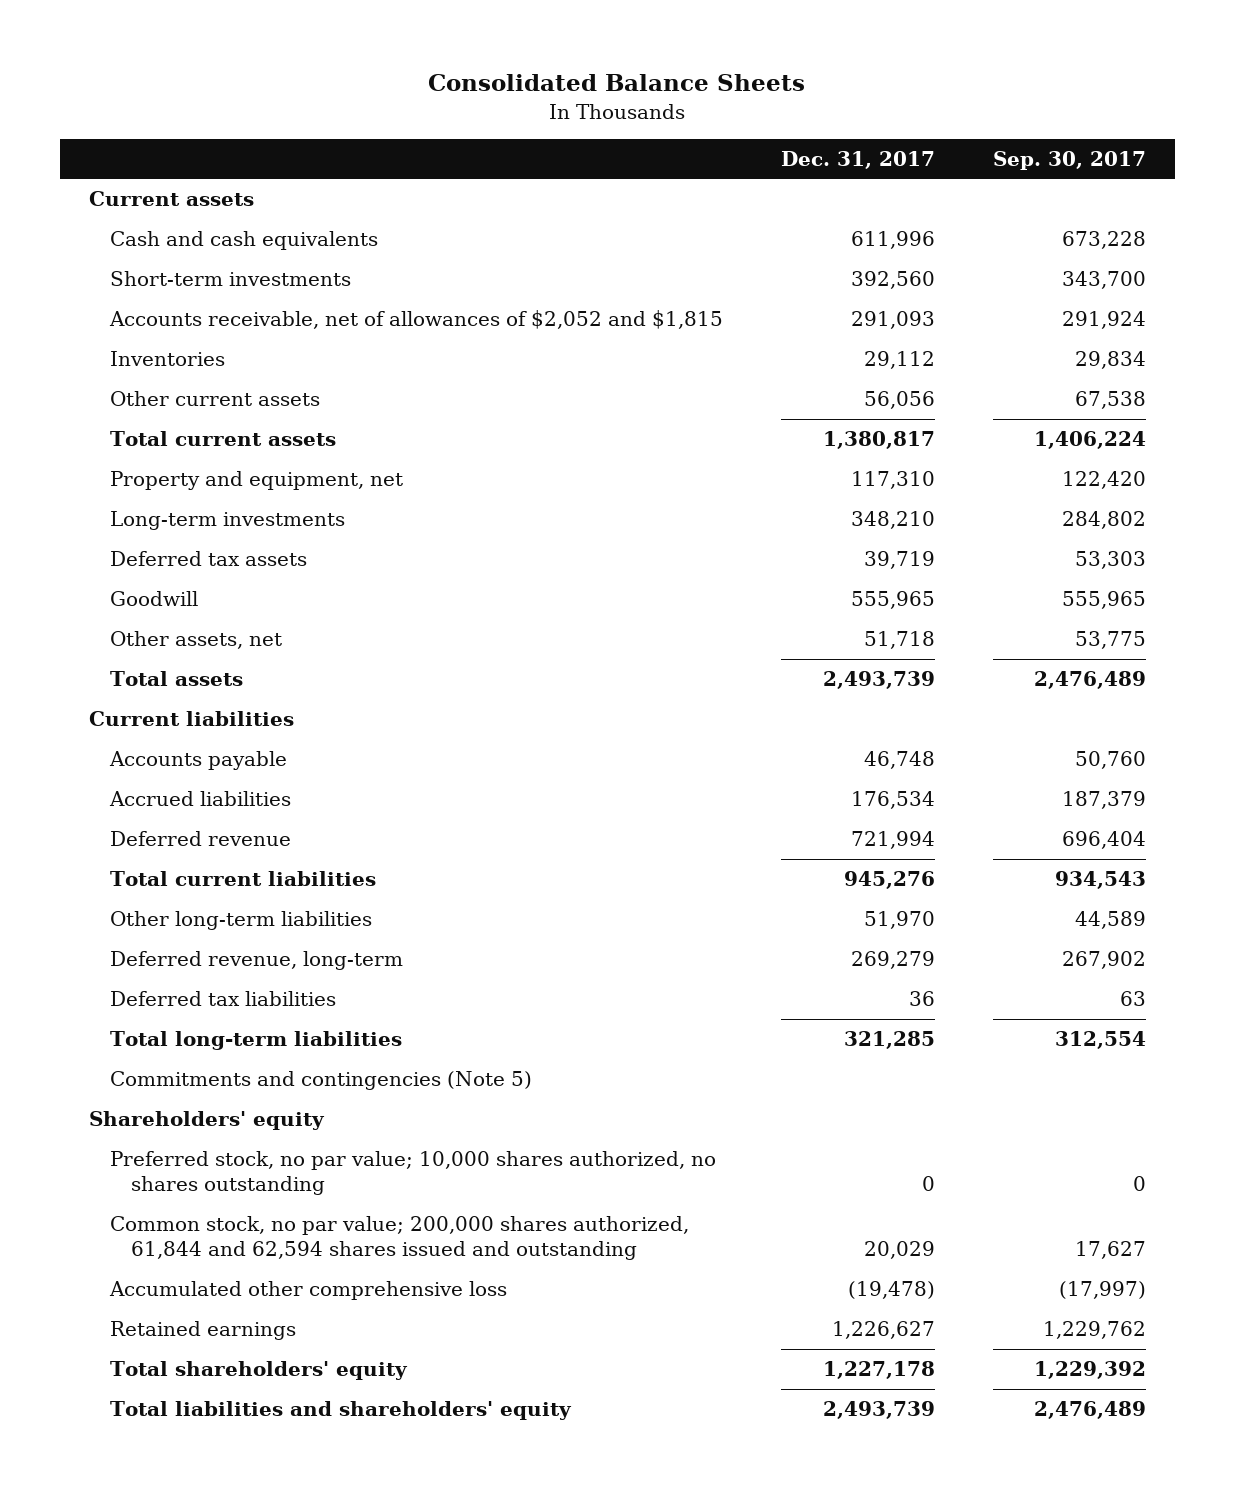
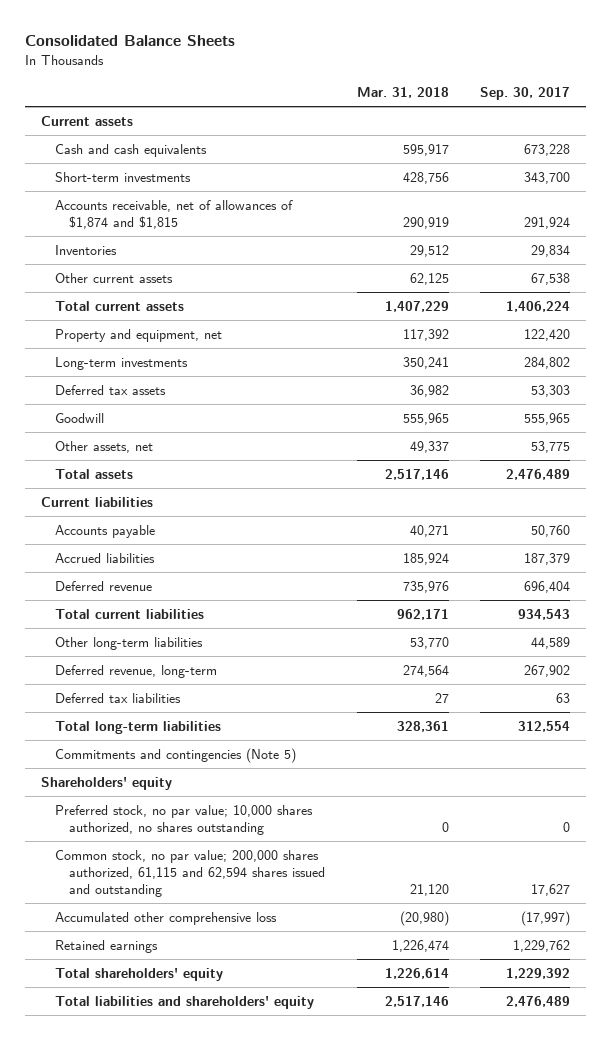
- | Dec. 31, 2017 | Sep. 30, 2017
+ | Mar. 31, 2018 | Sep. 30, 2017
- Accounts receivable, net of allowances of $2,052 and $1,815 | 291,093 | 291,924
+ Accounts receivable, net of allowances of $1,874 and $1,815 | 290,919 | 291,924
- Common stock, no par value; 200,000 shares authorized, 61,844 and 62,594 shares issued and outstanding | 20,029 | 17,627
+ Common stock, no par value; 200,000 shares authorized, 61,115 and 62,594 shares issued and outstanding | 21,120 | 17,627

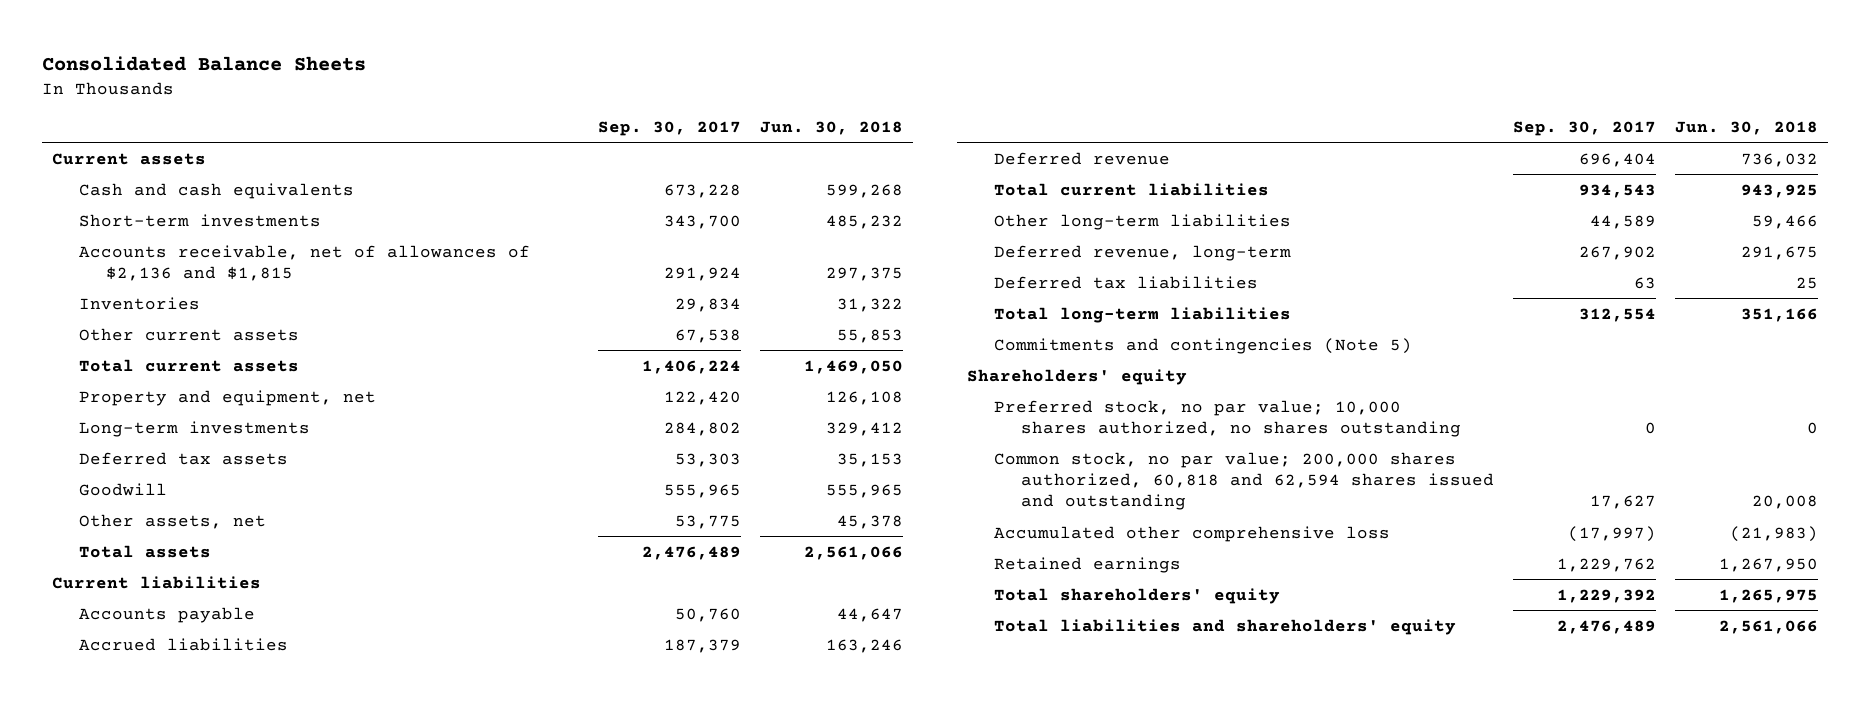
- | Mar. 31, 2018 | Sep. 30, 2017
+ | Sep. 30, 2017 | Jun. 30, 2018
- Accounts receivable, net of allowances of $1,874 and $1,815 | 290,919 | 291,924
+ Accounts receivable, net of allowances of $2,136 and $1,815 | 291,924 | 297,375
- Common stock, no par value; 200,000 shares authorized, 61,115 and 62,594 shares issued and outstanding | 21,120 | 17,627
+ Common stock, no par value; 200,000 shares authorized, 60,818 and 62,594 shares issued and outstanding | 17,627 | 20,008

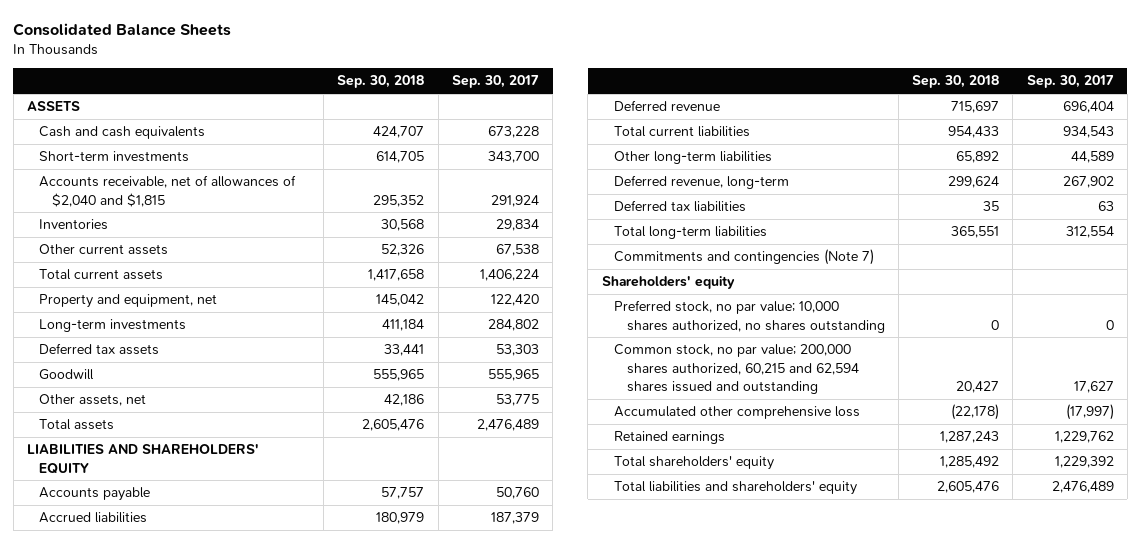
- | Sep. 30, 2017 | Jun. 30, 2018
+ | Sep. 30, 2018 | Sep. 30, 2017
- Current assets
+ ASSETS
- Accounts receivable, net of allowances of $2,136 and $1,815 | 291,924 | 297,375
+ Accounts receivable, net of allowances of $2,040 and $1,815 | 295,352 | 291,924
- Current liabilities
+ LIABILITIES AND SHAREHOLDERS' EQUITY
- Commitments and contingencies (Note 5)
+ Commitments and contingencies (Note 7)
- Common stock, no par value; 200,000 shares authorized, 60,818 and 62,594 shares issued and outstanding | 17,627 | 20,008
+ Common stock, no par value; 200,000 shares authorized, 60,215 and 62,594 shares issued and outstanding | 20,427 | 17,627

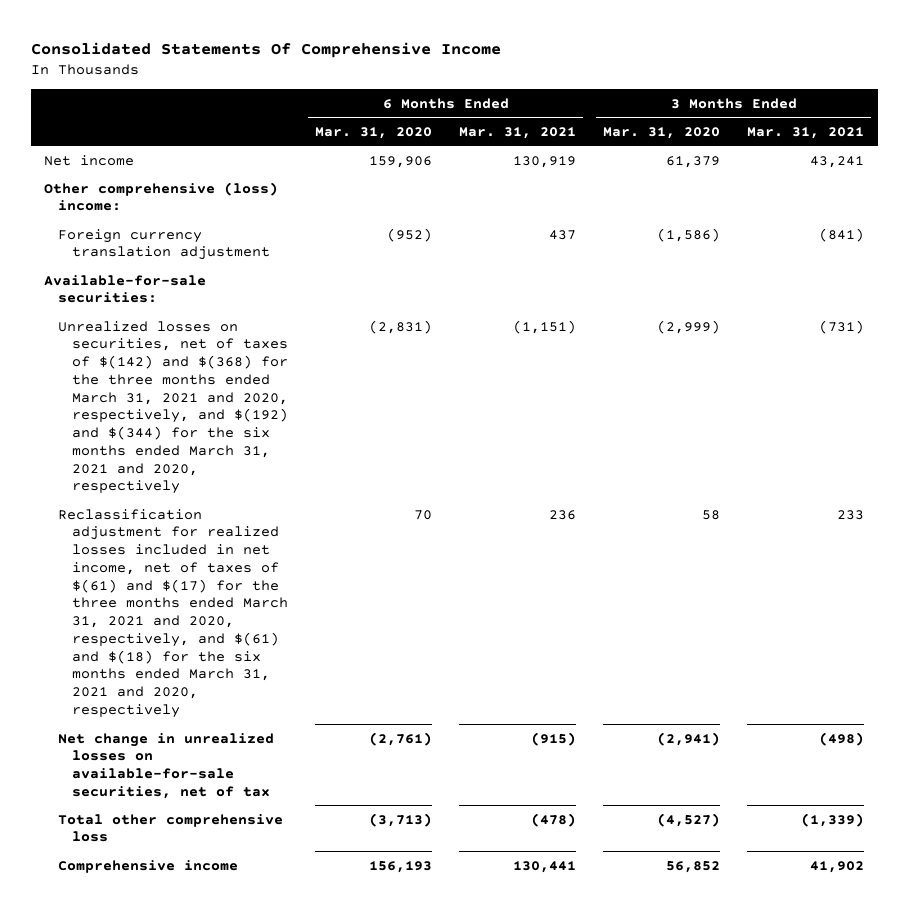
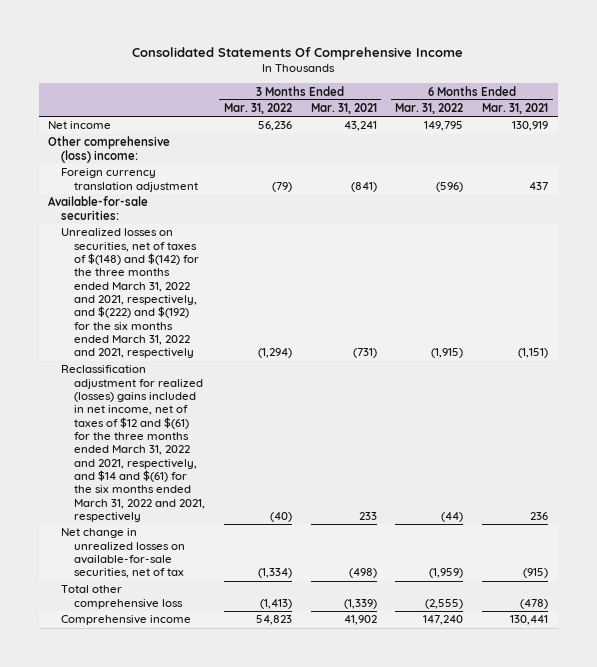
- | 6 Months Ended Mar. 31, 2020 | 6 Months Ended Mar. 31, 2021 | 3 Months Ended Mar. 31, 2020 | 3 Months Ended Mar. 31, 2021
+ | 3 Months Ended Mar. 31, 2022 | 3 Months Ended Mar. 31, 2021 | 6 Months Ended Mar. 31, 2022 | 6 Months Ended Mar. 31, 2021
- Unrealized losses on securities, net of taxes of $(142) and $(368) for the three months ended March 31, 2021 and 2020, respectively, and $(192) and $(344) for the six months ended March 31, 2021 and 2020, respectively | (2,831) | (1,151) | (2,999) | (731)
- Reclassification adjustment for realized losses included in net income, net of taxes of $(61) and $(17) for the three months ended March 31, 2021 and 2020, respectively, and $(61) and $(18) for the six months ended March 31, 2021 and 2020, respectively | 70 | 236 | 58 | 233
+ Unrealized losses on securities, net of taxes of $(148) and $(142) for the three months ended March 31, 2022 and 2021, respectively, and $(222) and $(192) for the six months ended March 31, 2022 and 2021, respectively | (1,294) | (731) | (1,915) | (1,151)
+ Reclassification adjustment for realized (losses) gains included in net income, net of taxes of $12 and $(61) for the three months ended March 31, 2022 and 2021, respectively, and $14 and $(61) for the six months ended March 31, 2022 and 2021, respectively | (40) | 233 | (44) | 236

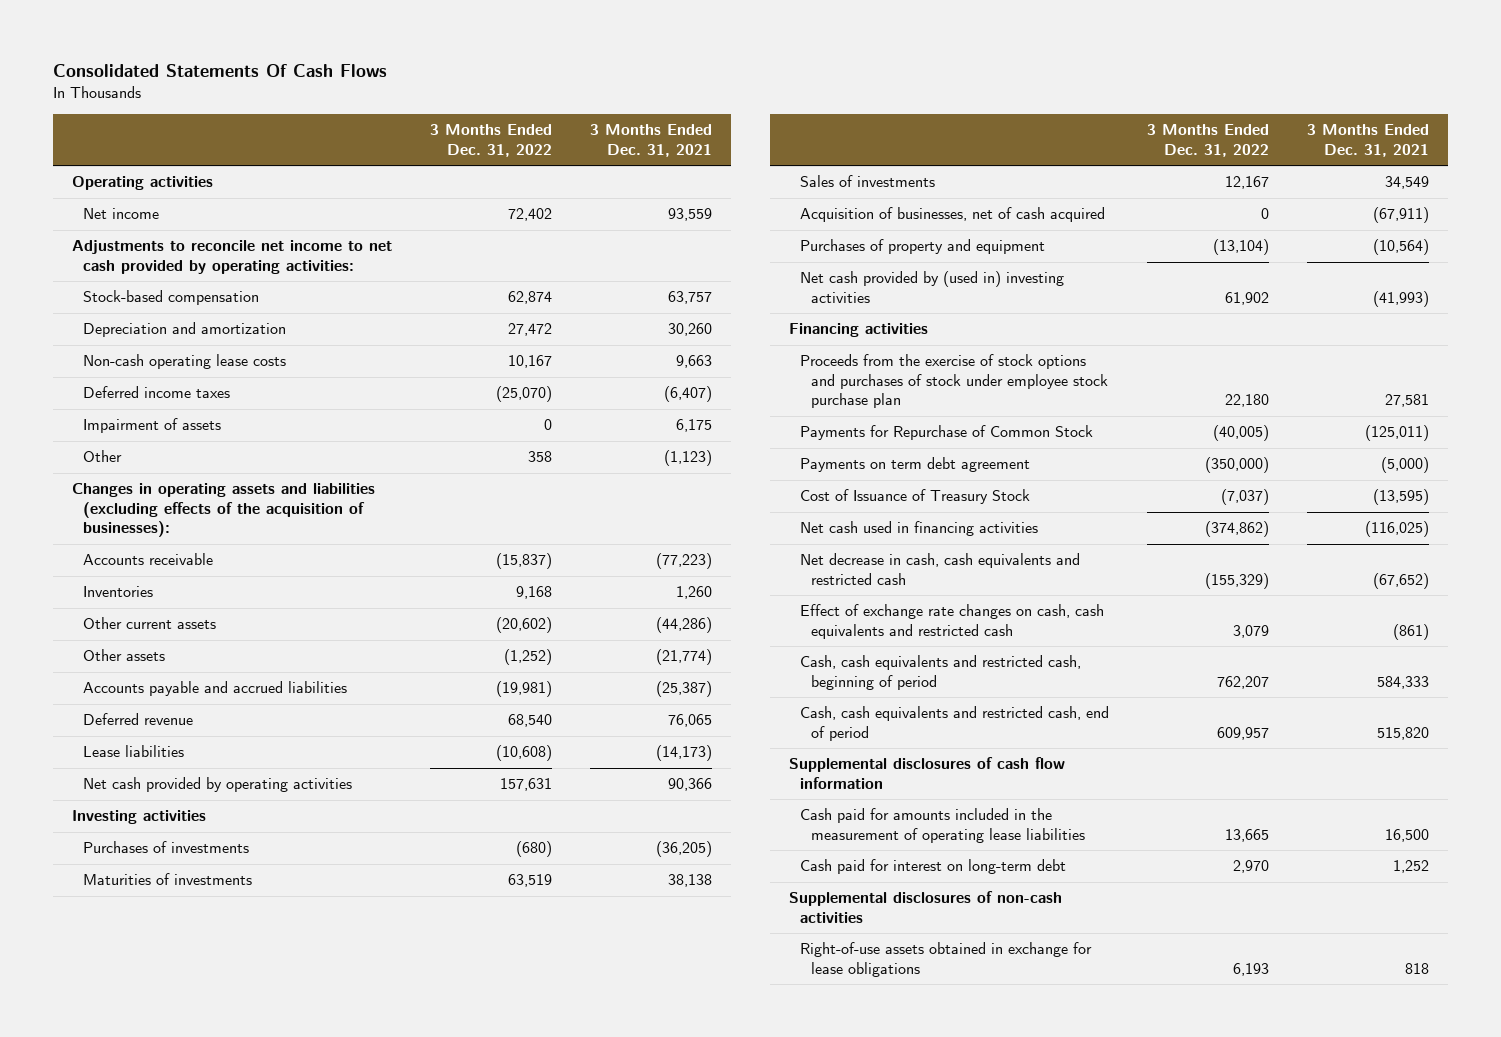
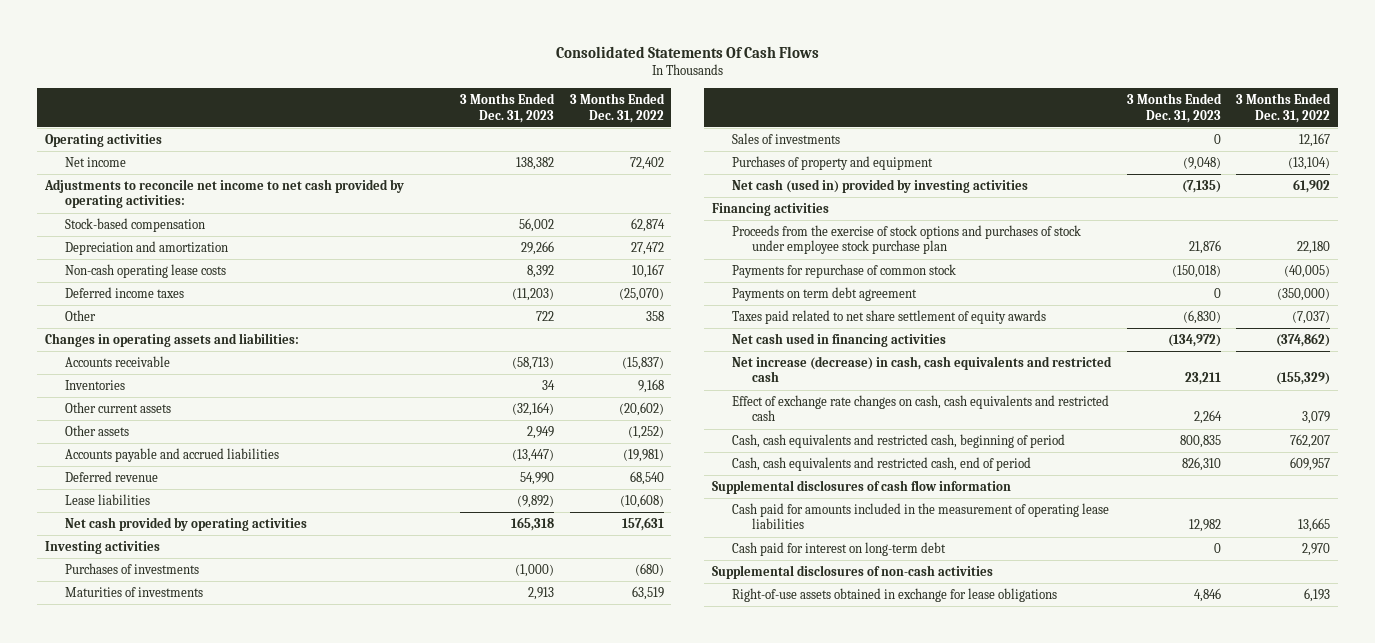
- | 3 Months Ended Dec. 31, 2022 | 3 Months Ended Dec. 31, 2021
+ | 3 Months Ended Dec. 31, 2023 | 3 Months Ended Dec. 31, 2022
- Impairment of assets | 0 | 6,175
- Changes in operating assets and liabilities (excluding effects of the acquisition of businesses):
+ Changes in operating assets and liabilities:
- Acquisition of businesses, net of cash acquired | 0 | (67,911)
- Net cash provided by (used in) investing activities | 61,902 | (41,993)
+ Net cash (used in) provided by investing activities | (7,135) | 61,902
- Payments for Repurchase of Common Stock | (40,005) | (125,011)
+ Payments for repurchase of common stock | (150,018) | (40,005)
- Cost of Issuance of Treasury Stock | (7,037) | (13,595)
+ Taxes paid related to net share settlement of equity awards | (6,830) | (7,037)
- Net decrease in cash, cash equivalents and restricted cash | (155,329) | (67,652)
+ Net increase (decrease) in cash, cash equivalents and restricted cash | 23,211 | (155,329)

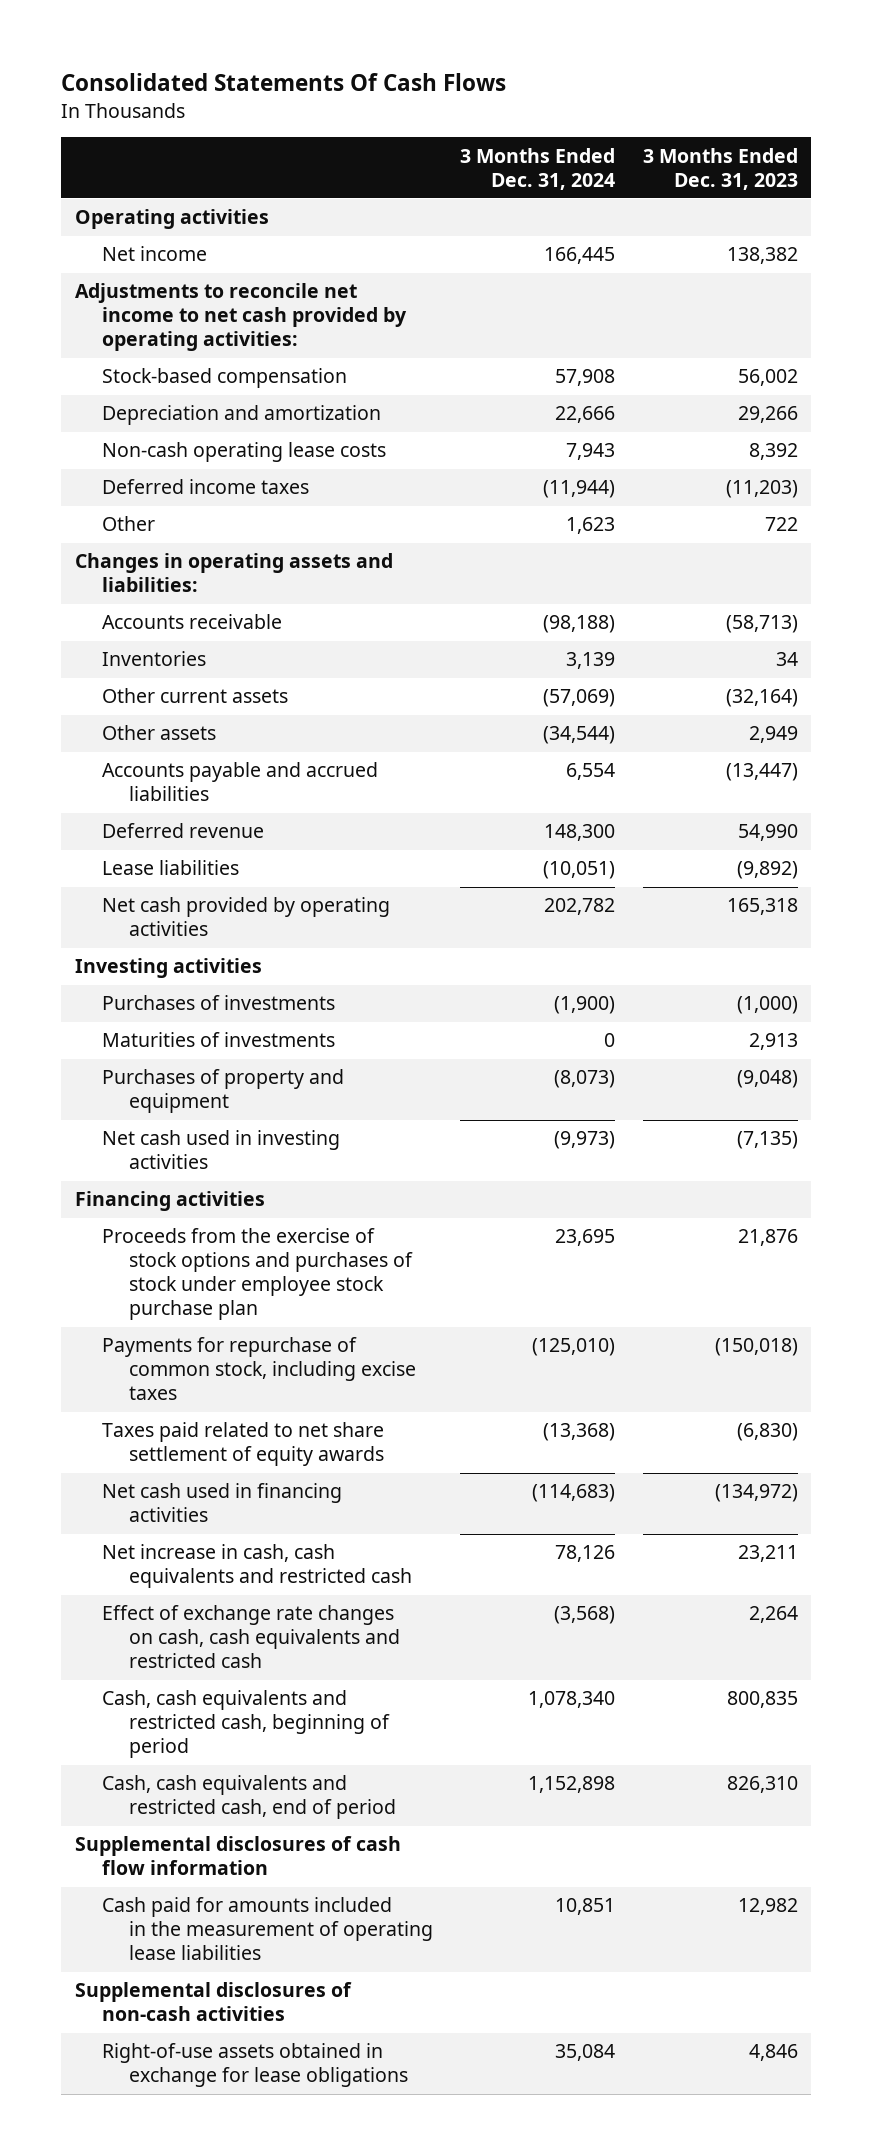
- | 3 Months Ended Dec. 31, 2023 | 3 Months Ended Dec. 31, 2022
+ | 3 Months Ended Dec. 31, 2024 | 3 Months Ended Dec. 31, 2023
- Sales of investments | 0 | 12,167
- Net cash (used in) provided by investing activities | (7,135) | 61,902
+ Net cash used in investing activities | (9,973) | (7,135)
- Payments for repurchase of common stock | (150,018) | (40,005)
- Payments on term debt agreement | 0 | (350,000)
+ Payments for repurchase of common stock, including excise taxes | (125,010) | (150,018)
- Net increase (decrease) in cash, cash equivalents and restricted cash | 23,211 | (155,329)
+ Net increase in cash, cash equivalents and restricted cash | 78,126 | 23,211
- Cash paid for interest on long-term debt | 0 | 2,970

